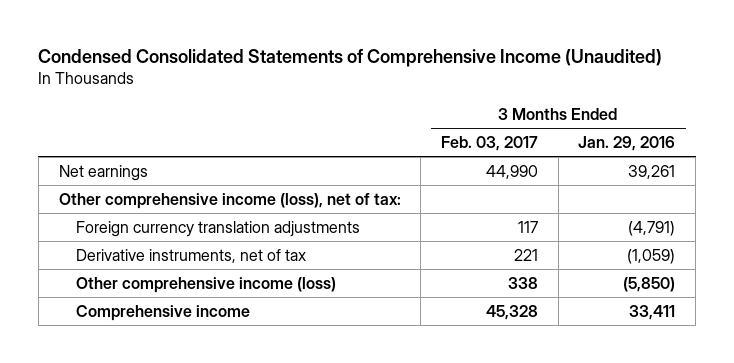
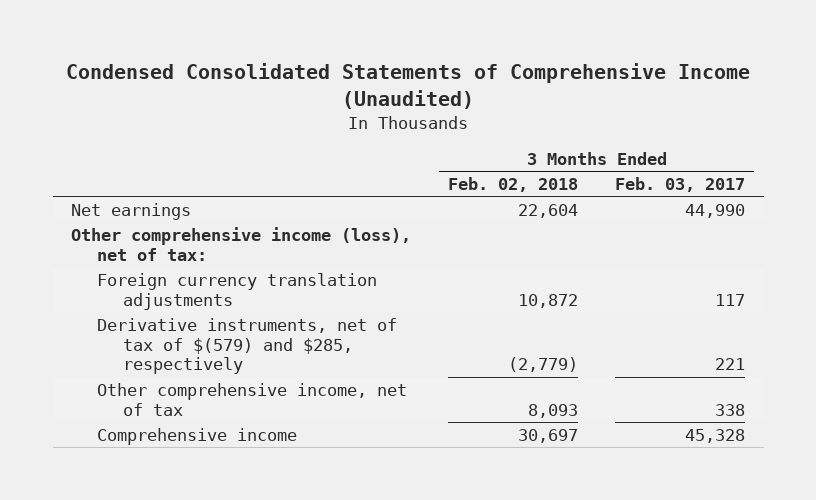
- | 3 Months Ended Feb. 03, 2017 | 3 Months Ended Jan. 29, 2016
+ | 3 Months Ended Feb. 02, 2018 | 3 Months Ended Feb. 03, 2017
- Derivative instruments, net of tax | 221 | (1,059)
- Other comprehensive income (loss) | 338 | (5,850)
+ Derivative instruments, net of tax of $(579) and $285, respectively | (2,779) | 221
+ Other comprehensive income, net of tax | 8,093 | 338

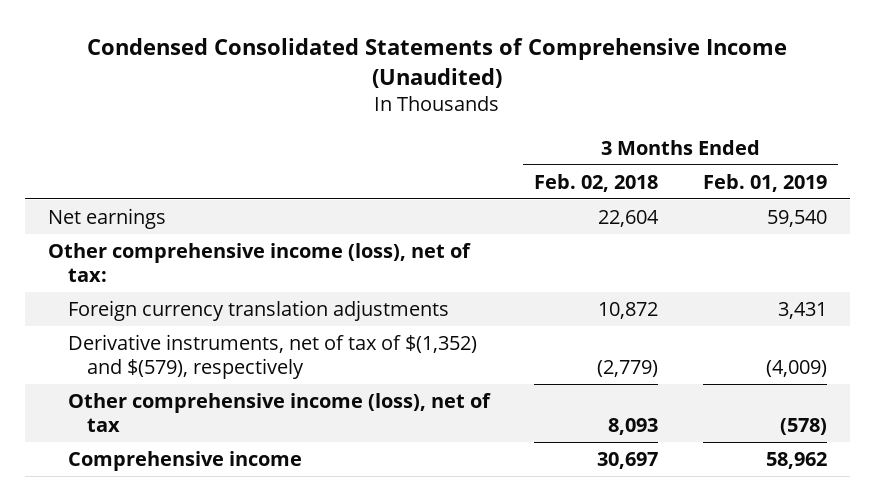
- | 3 Months Ended Feb. 02, 2018 | 3 Months Ended Feb. 03, 2017
+ | 3 Months Ended Feb. 02, 2018 | 3 Months Ended Feb. 01, 2019
- Derivative instruments, net of tax of $(579) and $285, respectively | (2,779) | 221
- Other comprehensive income, net of tax | 8,093 | 338
+ Derivative instruments, net of tax of $(1,352) and $(579), respectively | (2,779) | (4,009)
+ Other comprehensive income (loss), net of tax | 8,093 | (578)

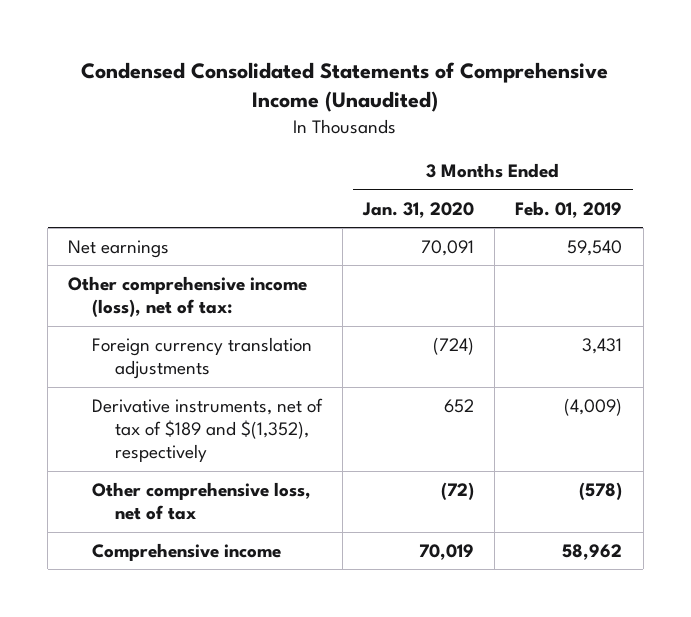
- | 3 Months Ended Feb. 02, 2018 | 3 Months Ended Feb. 01, 2019
+ | 3 Months Ended Jan. 31, 2020 | 3 Months Ended Feb. 01, 2019
- Derivative instruments, net of tax of $(1,352) and $(579), respectively | (2,779) | (4,009)
- Other comprehensive income (loss), net of tax | 8,093 | (578)
+ Derivative instruments, net of tax of $189 and $(1,352), respectively | 652 | (4,009)
+ Other comprehensive loss, net of tax | (72) | (578)

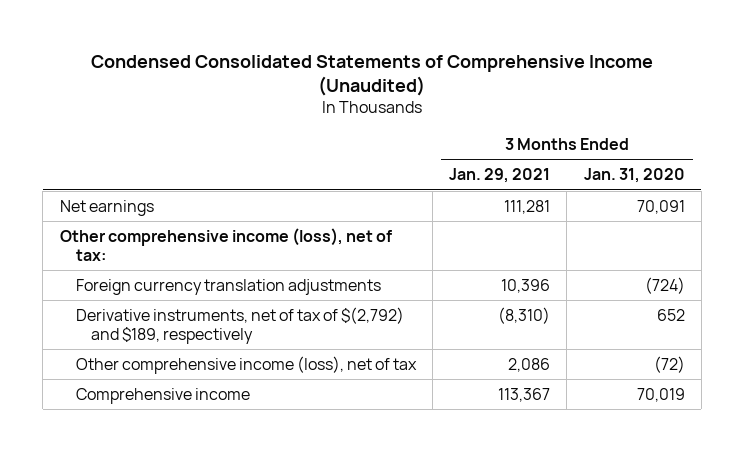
- | 3 Months Ended Jan. 31, 2020 | 3 Months Ended Feb. 01, 2019
+ | 3 Months Ended Jan. 29, 2021 | 3 Months Ended Jan. 31, 2020
- Derivative instruments, net of tax of $189 and $(1,352), respectively | 652 | (4,009)
- Other comprehensive loss, net of tax | (72) | (578)
+ Derivative instruments, net of tax of $(2,792) and $189, respectively | (8,310) | 652
+ Other comprehensive income (loss), net of tax | 2,086 | (72)

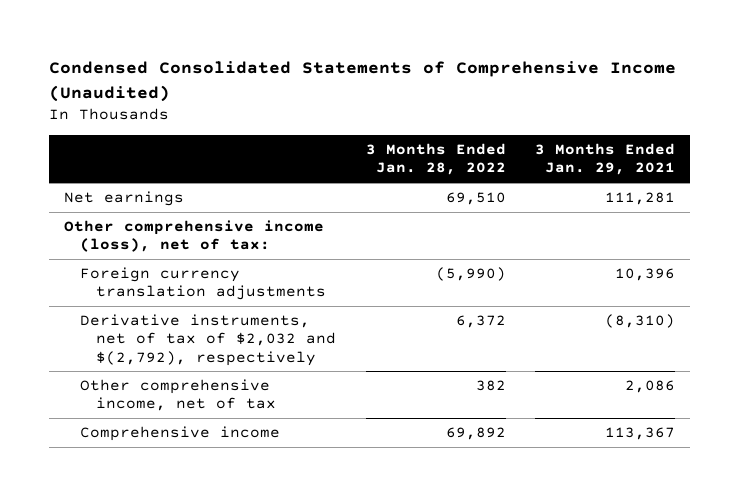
- | 3 Months Ended Jan. 29, 2021 | 3 Months Ended Jan. 31, 2020
+ | 3 Months Ended Jan. 28, 2022 | 3 Months Ended Jan. 29, 2021
- Derivative instruments, net of tax of $(2,792) and $189, respectively | (8,310) | 652
- Other comprehensive income (loss), net of tax | 2,086 | (72)
+ Derivative instruments, net of tax of $2,032 and $(2,792), respectively | 6,372 | (8,310)
+ Other comprehensive income, net of tax | 382 | 2,086

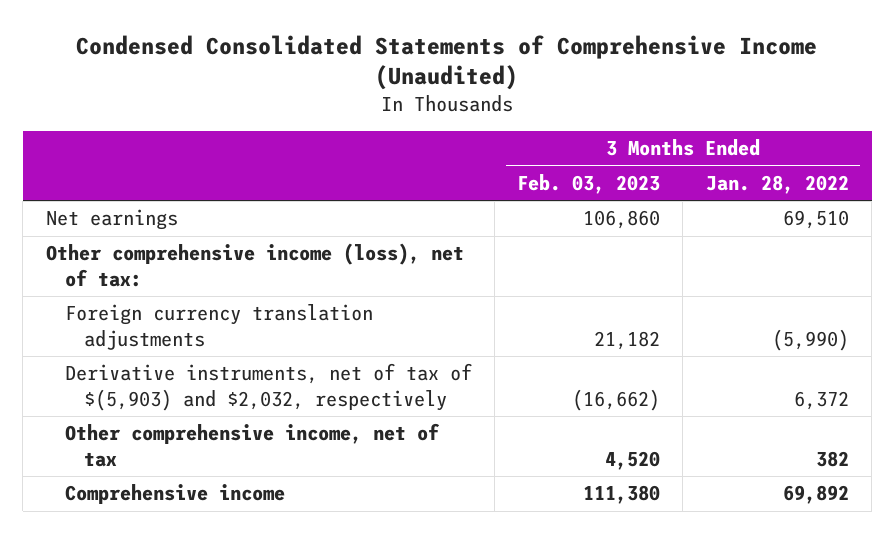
- | 3 Months Ended Jan. 28, 2022 | 3 Months Ended Jan. 29, 2021
+ | 3 Months Ended Feb. 03, 2023 | 3 Months Ended Jan. 28, 2022
- Derivative instruments, net of tax of $2,032 and $(2,792), respectively | 6,372 | (8,310)
+ Derivative instruments, net of tax of $(5,903) and $2,032, respectively | (16,662) | 6,372

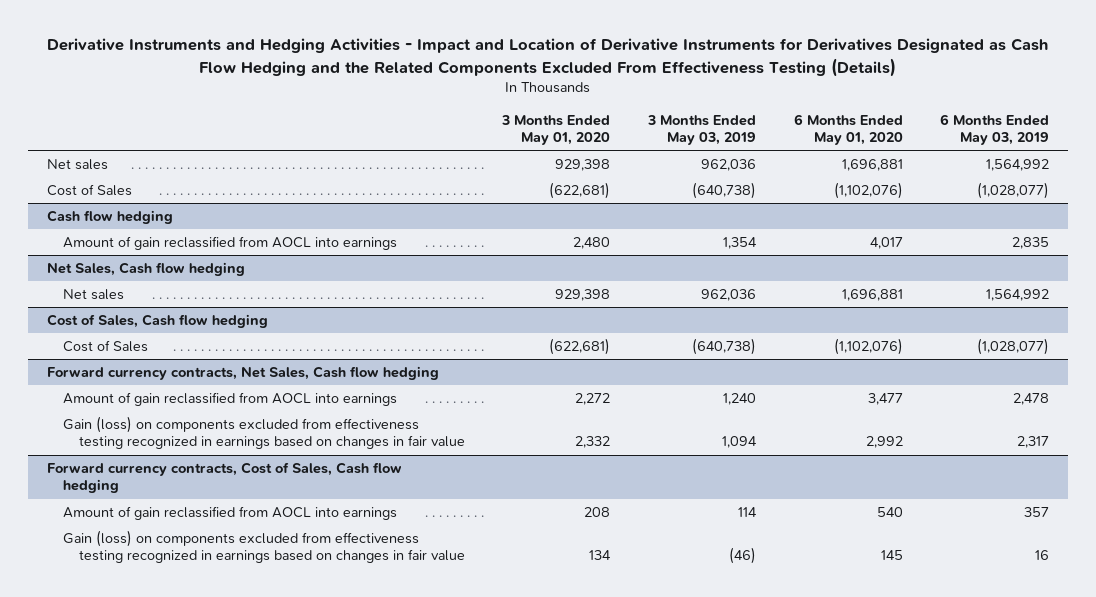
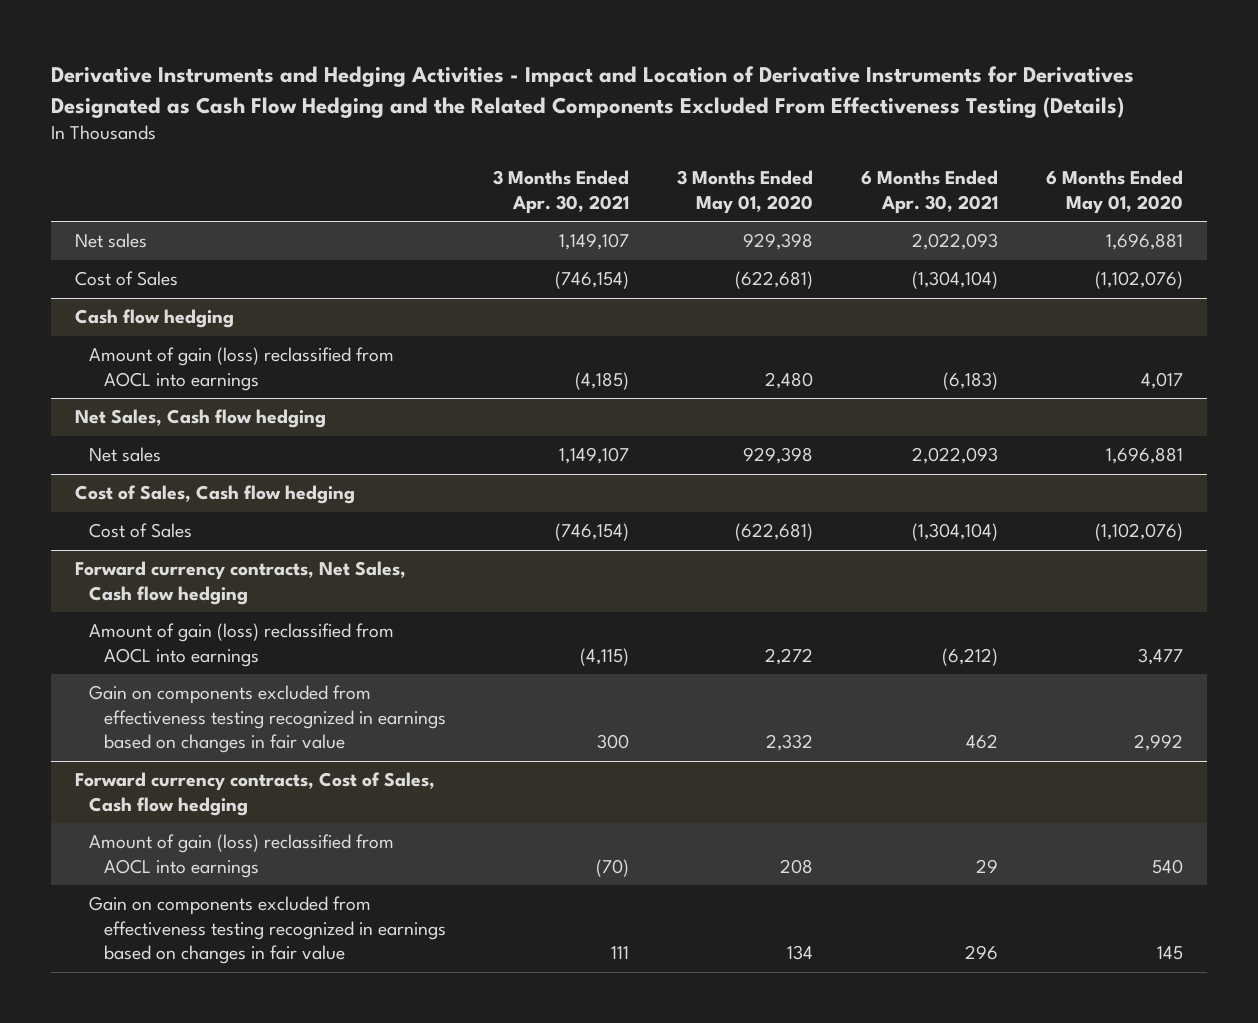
- | 3 Months Ended May 01, 2020 | 3 Months Ended May 03, 2019 | 6 Months Ended May 01, 2020 | 6 Months Ended May 03, 2019
+ | 3 Months Ended Apr. 30, 2021 | 3 Months Ended May 01, 2020 | 6 Months Ended Apr. 30, 2021 | 6 Months Ended May 01, 2020
@ Cash flow hedging
- Amount of gain reclassified from AOCL into earnings | 2,480 | 1,354 | 4,017 | 2,835
+ Amount of gain (loss) reclassified from AOCL into earnings | (4,185) | 2,480 | (6,183) | 4,017
@ Forward currency contracts, Net Sales, Cash flow hedging
- Amount of gain reclassified from AOCL into earnings | 2,272 | 1,240 | 3,477 | 2,478
- Gain (loss) on components excluded from effectiveness testing recognized in earnings based on changes in fair value | 2,332 | 1,094 | 2,992 | 2,317
+ Amount of gain (loss) reclassified from AOCL into earnings | (4,115) | 2,272 | (6,212) | 3,477
+ Gain on components excluded from effectiveness testing recognized in earnings based on changes in fair value | 300 | 2,332 | 462 | 2,992
@ Forward currency contracts, Cost of Sales, Cash flow hedging
- Amount of gain reclassified from AOCL into earnings | 208 | 114 | 540 | 357
- Gain (loss) on components excluded from effectiveness testing recognized in earnings based on changes in fair value | 134 | (46) | 145 | 16
+ Amount of gain (loss) reclassified from AOCL into earnings | (70) | 208 | 29 | 540
+ Gain on components excluded from effectiveness testing recognized in earnings based on changes in fair value | 111 | 134 | 296 | 145

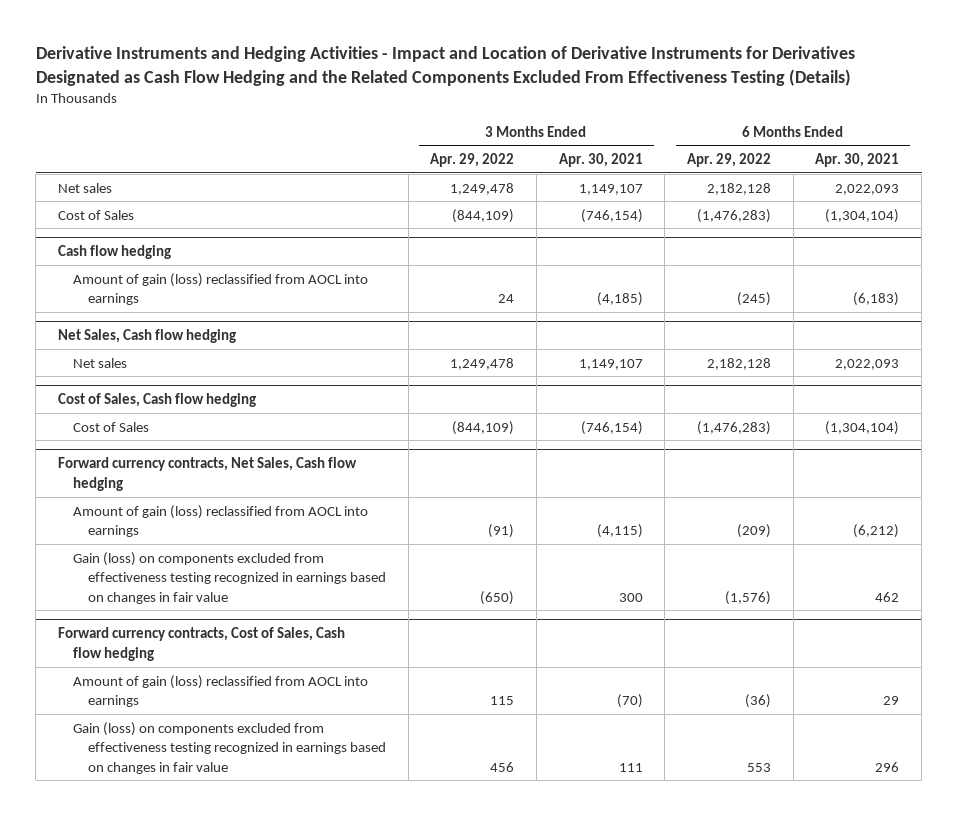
- | 3 Months Ended Apr. 30, 2021 | 3 Months Ended May 01, 2020 | 6 Months Ended Apr. 30, 2021 | 6 Months Ended May 01, 2020
+ | 3 Months Ended Apr. 29, 2022 | 3 Months Ended Apr. 30, 2021 | 6 Months Ended Apr. 29, 2022 | 6 Months Ended Apr. 30, 2021
@ Forward currency contracts, Net Sales, Cash flow hedging
- Gain on components excluded from effectiveness testing recognized in earnings based on changes in fair value | 300 | 2,332 | 462 | 2,992
+ Gain (loss) on components excluded from effectiveness testing recognized in earnings based on changes in fair value | (650) | 300 | (1,576) | 462
@ Forward currency contracts, Cost of Sales, Cash flow hedging
- Gain on components excluded from effectiveness testing recognized in earnings based on changes in fair value | 111 | 134 | 296 | 145
+ Gain (loss) on components excluded from effectiveness testing recognized in earnings based on changes in fair value | 456 | 111 | 553 | 296

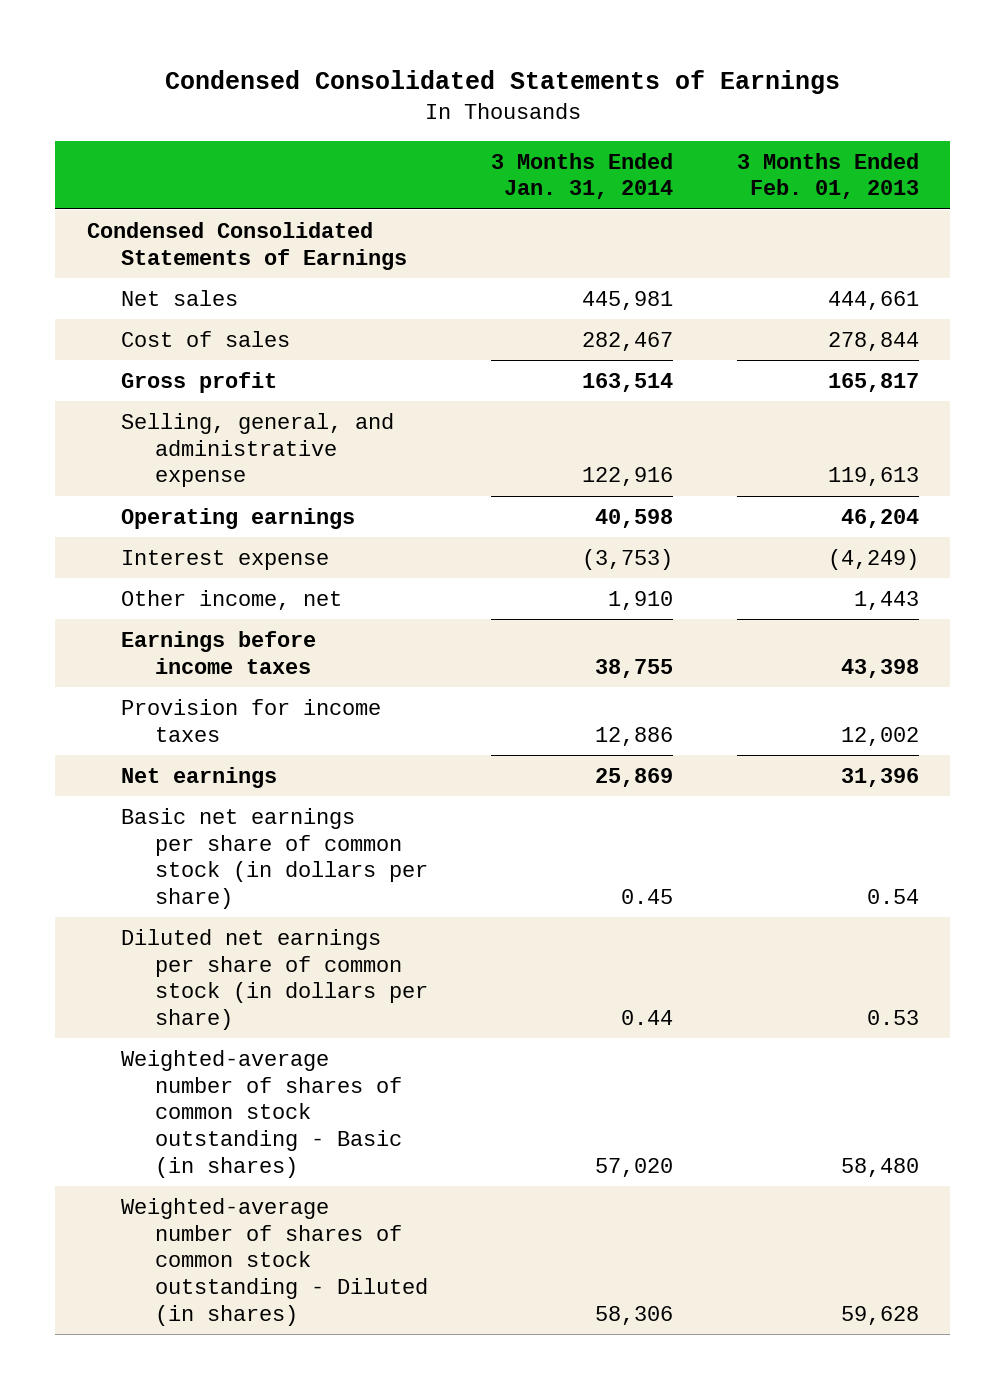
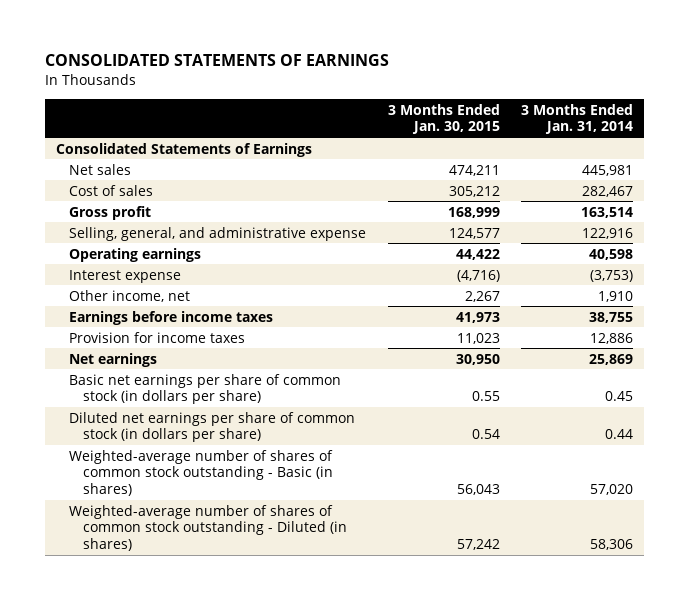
- Condensed Consolidated Statements of Earnings
+ CONSOLIDATED STATEMENTS OF EARNINGS
- | 3 Months Ended Jan. 31, 2014 | 3 Months Ended Feb. 01, 2013
+ | 3 Months Ended Jan. 30, 2015 | 3 Months Ended Jan. 31, 2014
- Condensed Consolidated Statements of Earnings
+ Consolidated Statements of Earnings

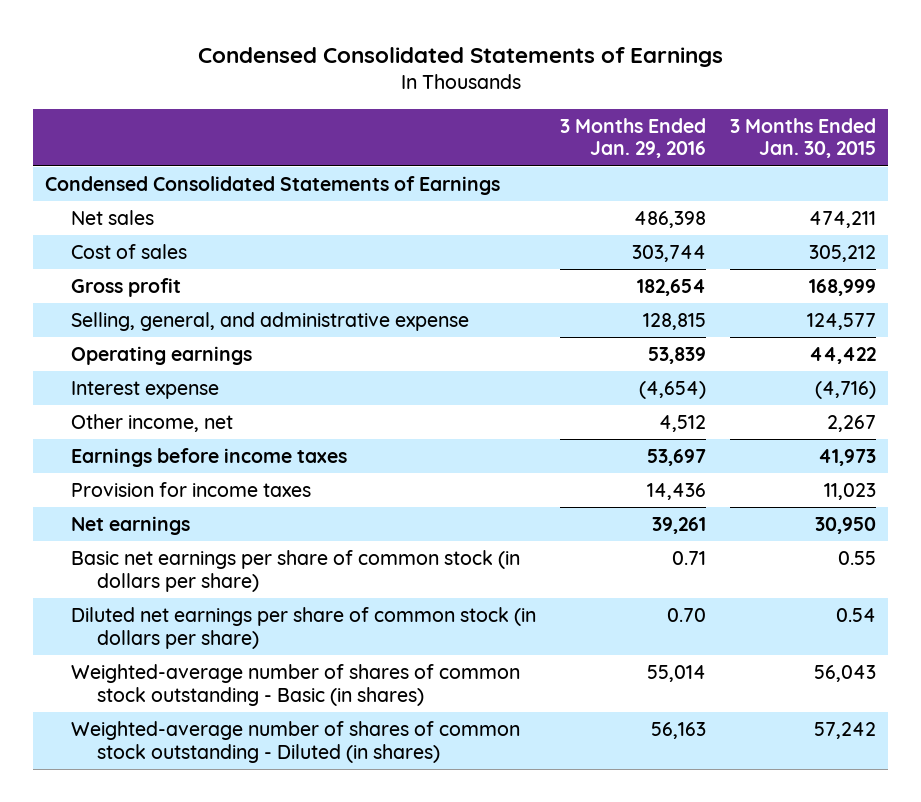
- CONSOLIDATED STATEMENTS OF EARNINGS
+ Condensed Consolidated Statements of Earnings
- | 3 Months Ended Jan. 30, 2015 | 3 Months Ended Jan. 31, 2014
+ | 3 Months Ended Jan. 29, 2016 | 3 Months Ended Jan. 30, 2015
- Consolidated Statements of Earnings
+ Condensed Consolidated Statements of Earnings

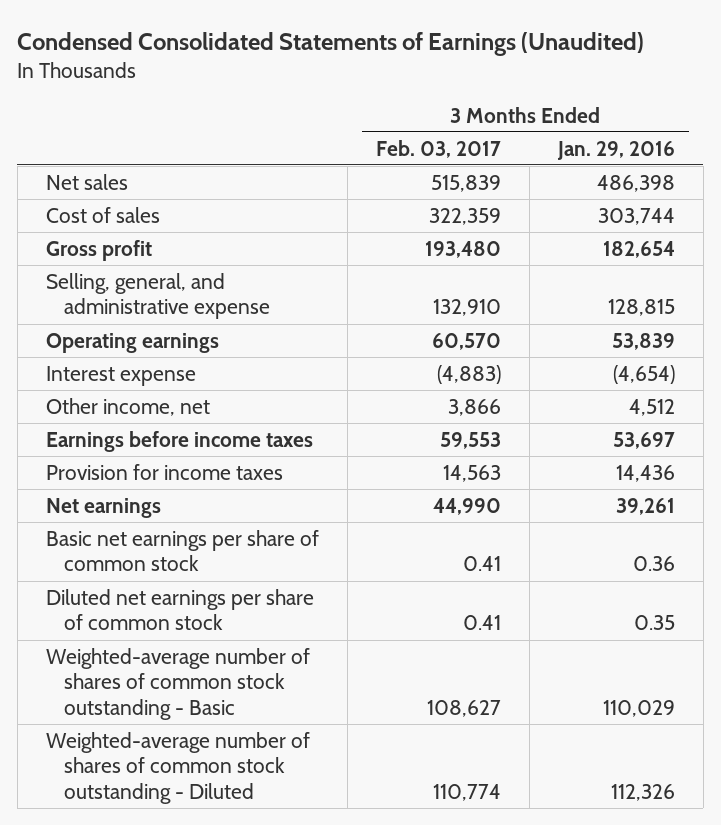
- Condensed Consolidated Statements of Earnings
+ Condensed Consolidated Statements of Earnings (Unaudited)
- | 3 Months Ended Jan. 29, 2016 | 3 Months Ended Jan. 30, 2015
+ | 3 Months Ended Feb. 03, 2017 | 3 Months Ended Jan. 29, 2016
- Condensed Consolidated Statements of Earnings
- Basic net earnings per share of common stock (in dollars per share) | 0.71 | 0.55
- Diluted net earnings per share of common stock (in dollars per share) | 0.70 | 0.54
- Weighted-average number of shares of common stock outstanding - Basic (in shares) | 55,014 | 56,043
- Weighted-average number of shares of common stock outstanding - Diluted (in shares) | 56,163 | 57,242
+ Basic net earnings per share of common stock | 0.41 | 0.36
+ Diluted net earnings per share of common stock | 0.41 | 0.35
+ Weighted-average number of shares of common stock outstanding - Basic | 108,627 | 110,029
+ Weighted-average number of shares of common stock outstanding - Diluted | 110,774 | 112,326

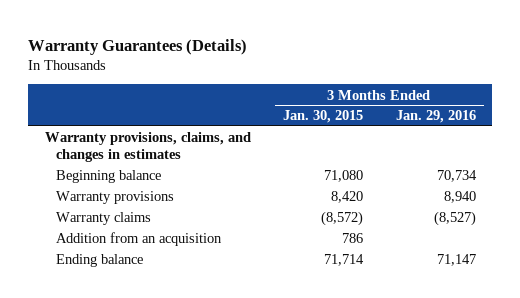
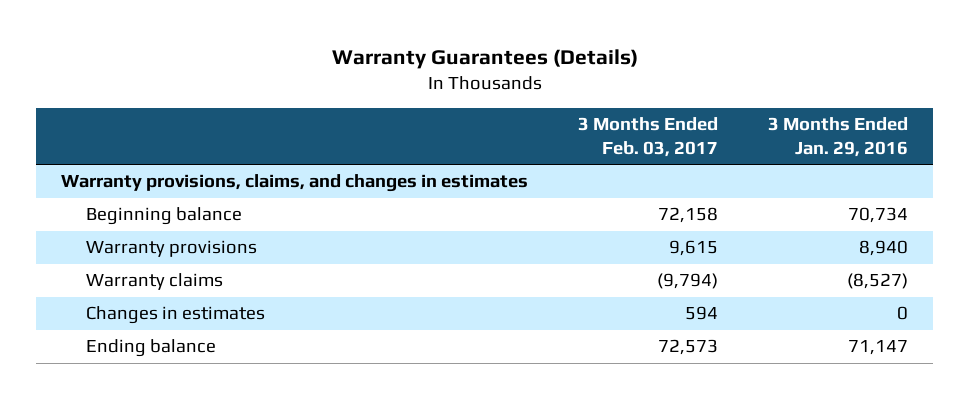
- | 3 Months Ended Jan. 30, 2015 | 3 Months Ended Jan. 29, 2016
+ | 3 Months Ended Feb. 03, 2017 | 3 Months Ended Jan. 29, 2016
- Addition from an acquisition | 786 |
+ Changes in estimates | 594 | 0

